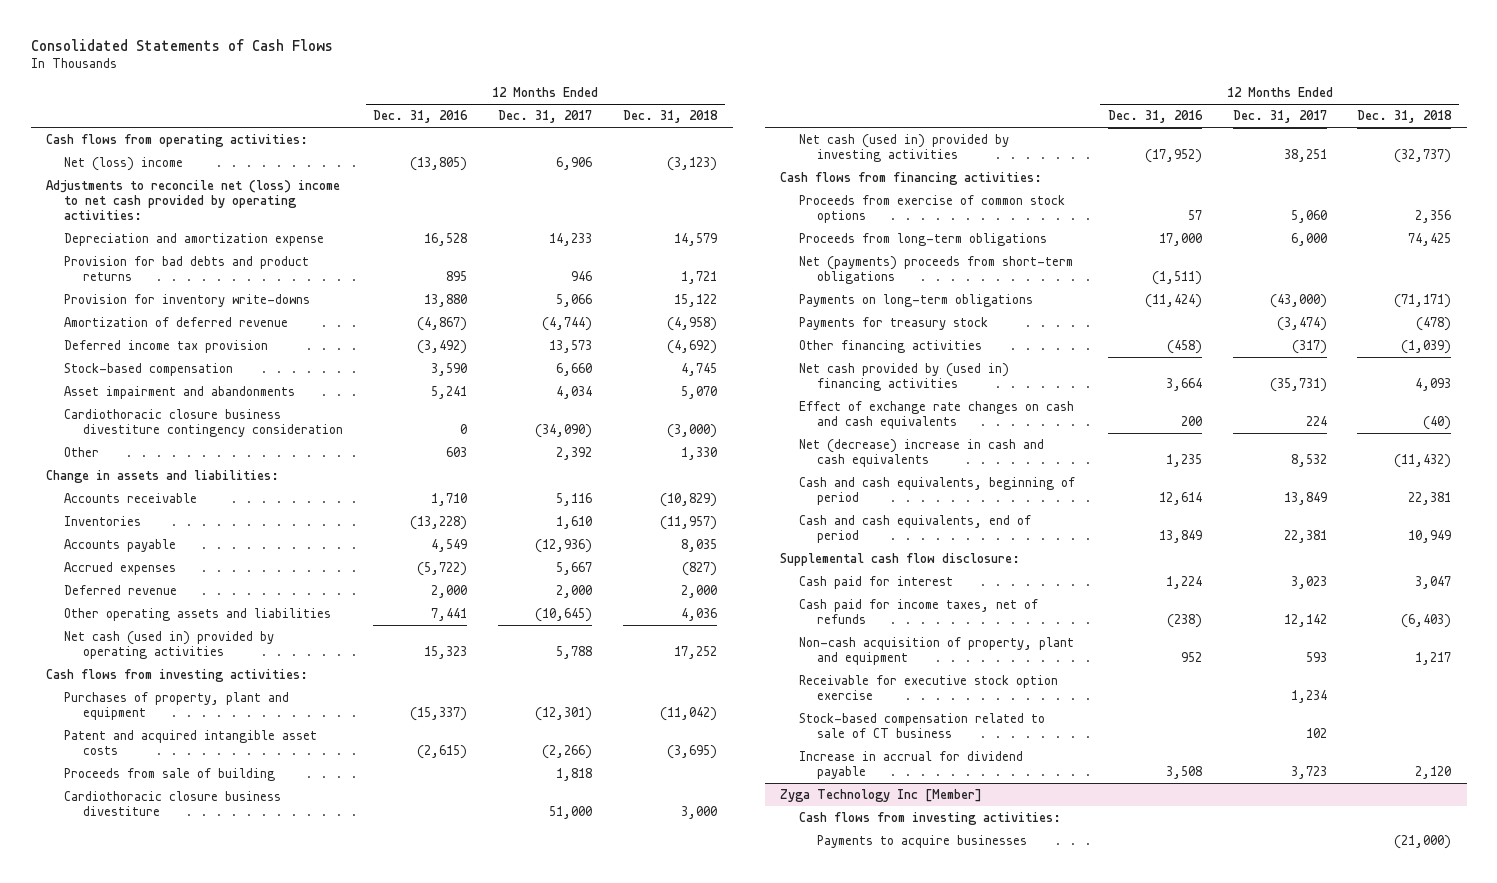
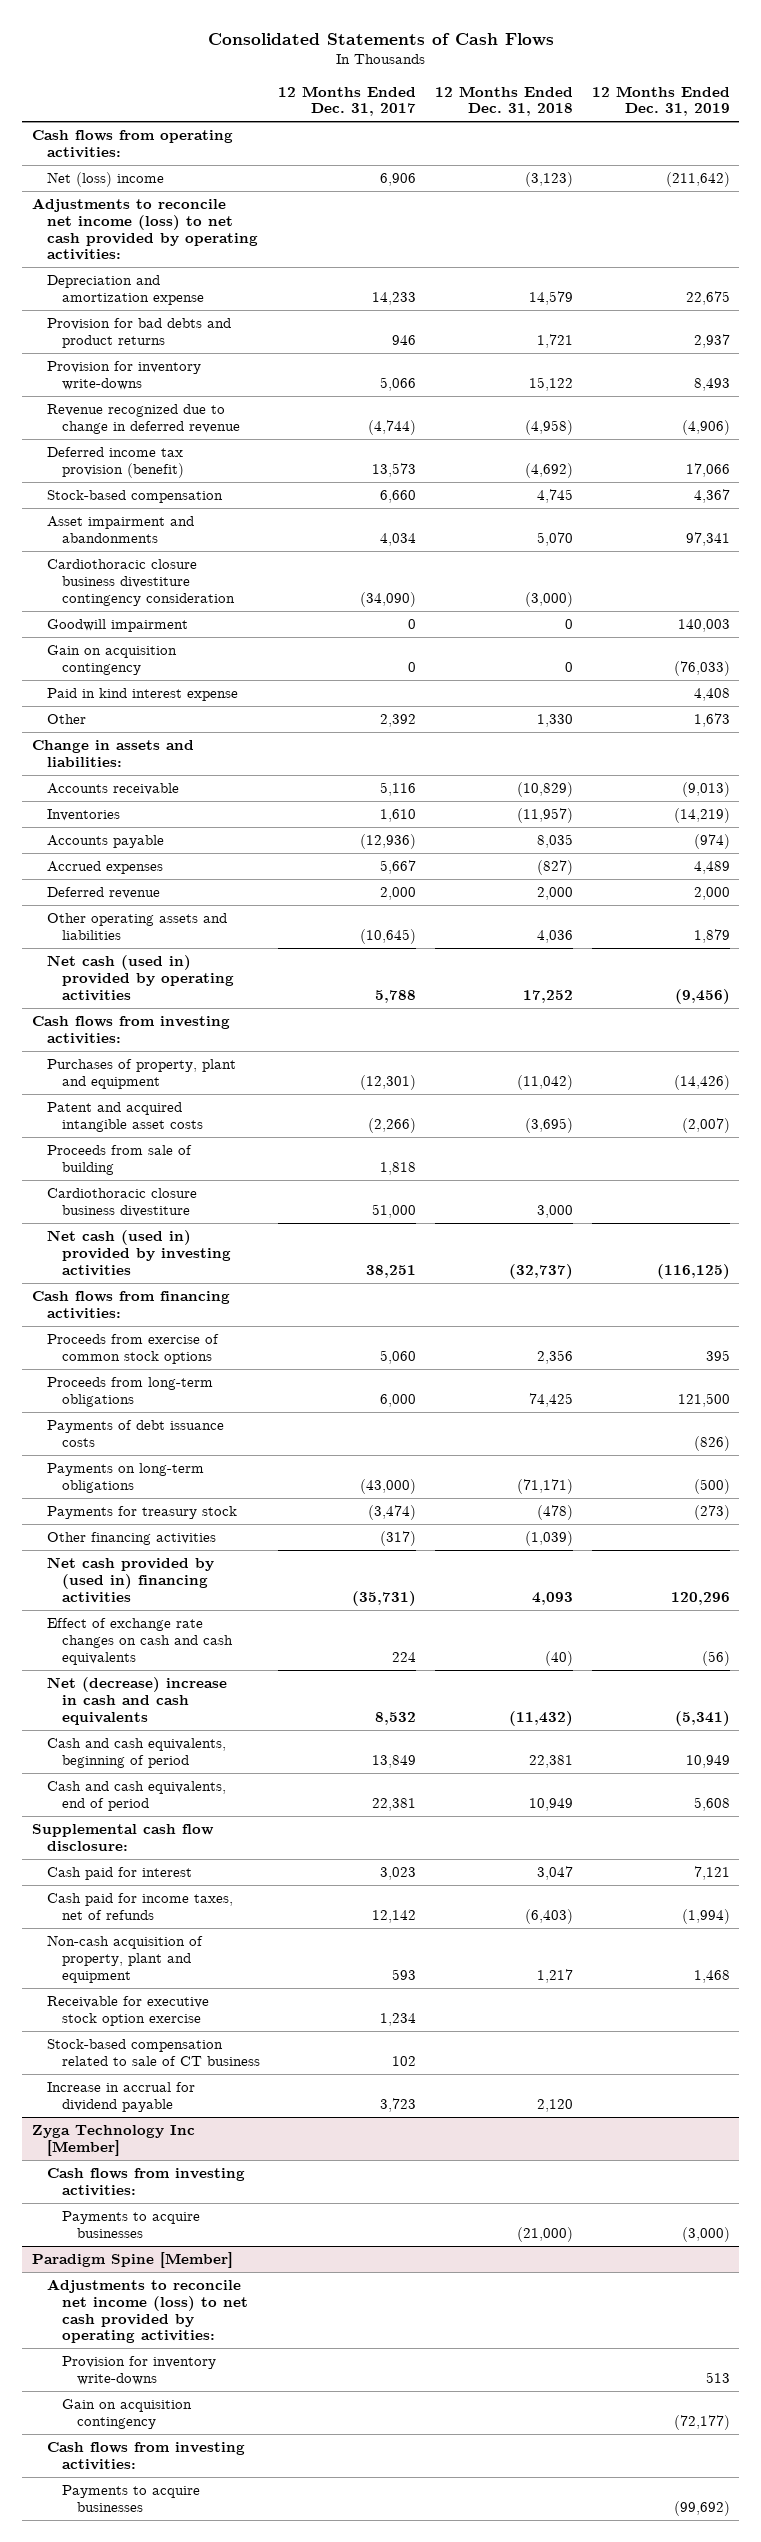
- | 12 Months Ended Dec. 31, 2016 | 12 Months Ended Dec. 31, 2017 | 12 Months Ended Dec. 31, 2018
+ | 12 Months Ended Dec. 31, 2017 | 12 Months Ended Dec. 31, 2018 | 12 Months Ended Dec. 31, 2019
- Adjustments to reconcile net (loss) income to net cash provided by operating activities:
+ Adjustments to reconcile net income (loss) to net cash provided by operating activities:
- Amortization of deferred revenue | (4,867) | (4,744) | (4,958)
- Deferred income tax provision | (3,492) | 13,573 | (4,692)
+ Revenue recognized due to change in deferred revenue | (4,744) | (4,958) | (4,906)
+ Deferred income tax provision (benefit) | 13,573 | (4,692) | 17,066
+ Goodwill impairment | 0 | 0 | 140,003
+ Gain on acquisition contingency | 0 | 0 | (76,033)
+ Paid in kind interest expense | | | 4,408
- Net (payments) proceeds from short-term obligations | (1,511) | |
+ Payments of debt issuance costs | | | (826)
+ Paradigm Spine [Member]
+ Adjustments to reconcile net income (loss) to net cash provided by operating activities:
+ Provision for inventory write-downs | | | 513
+ Gain on acquisition contingency | | | (72,177)
+ Cash flows from investing activities:
+ Payments to acquire businesses | | | (99,692)

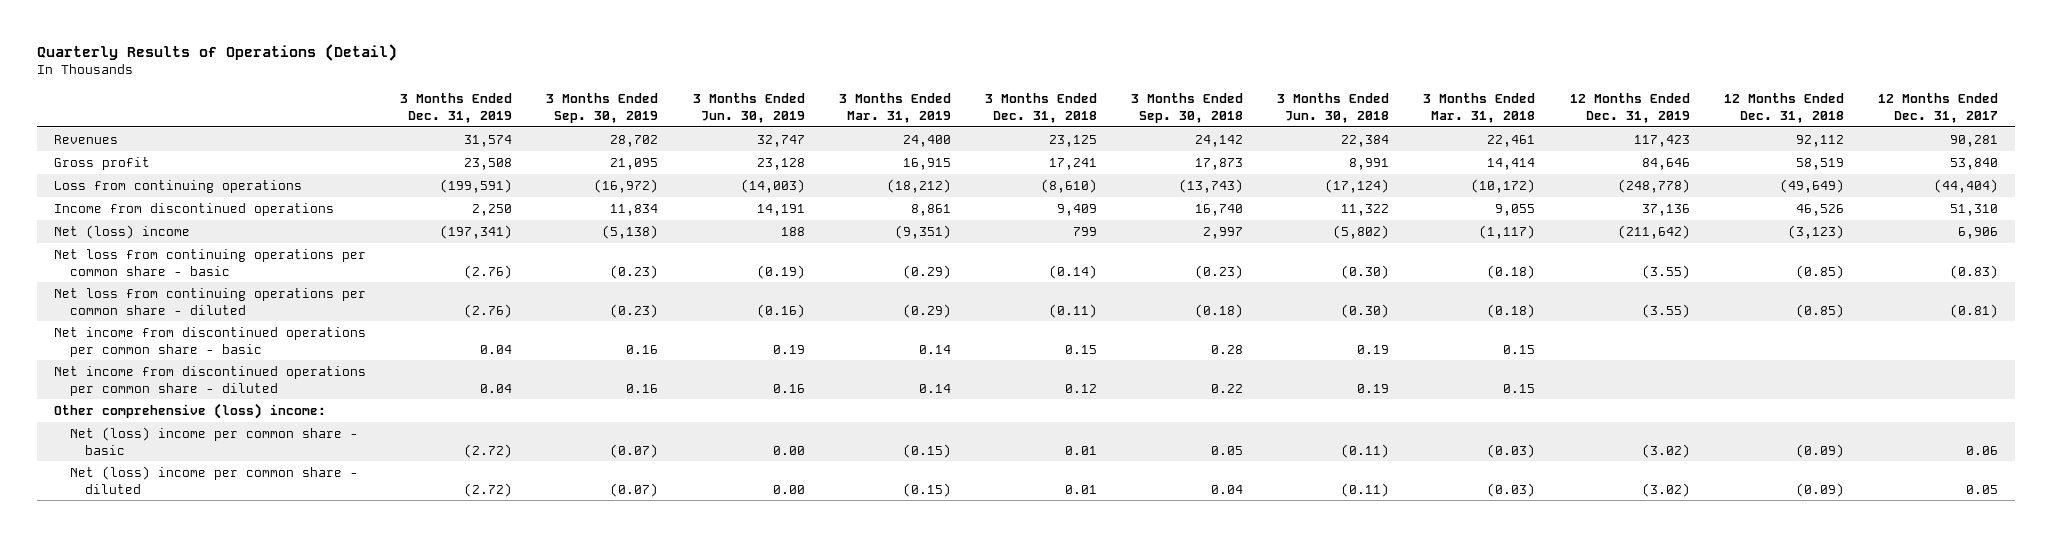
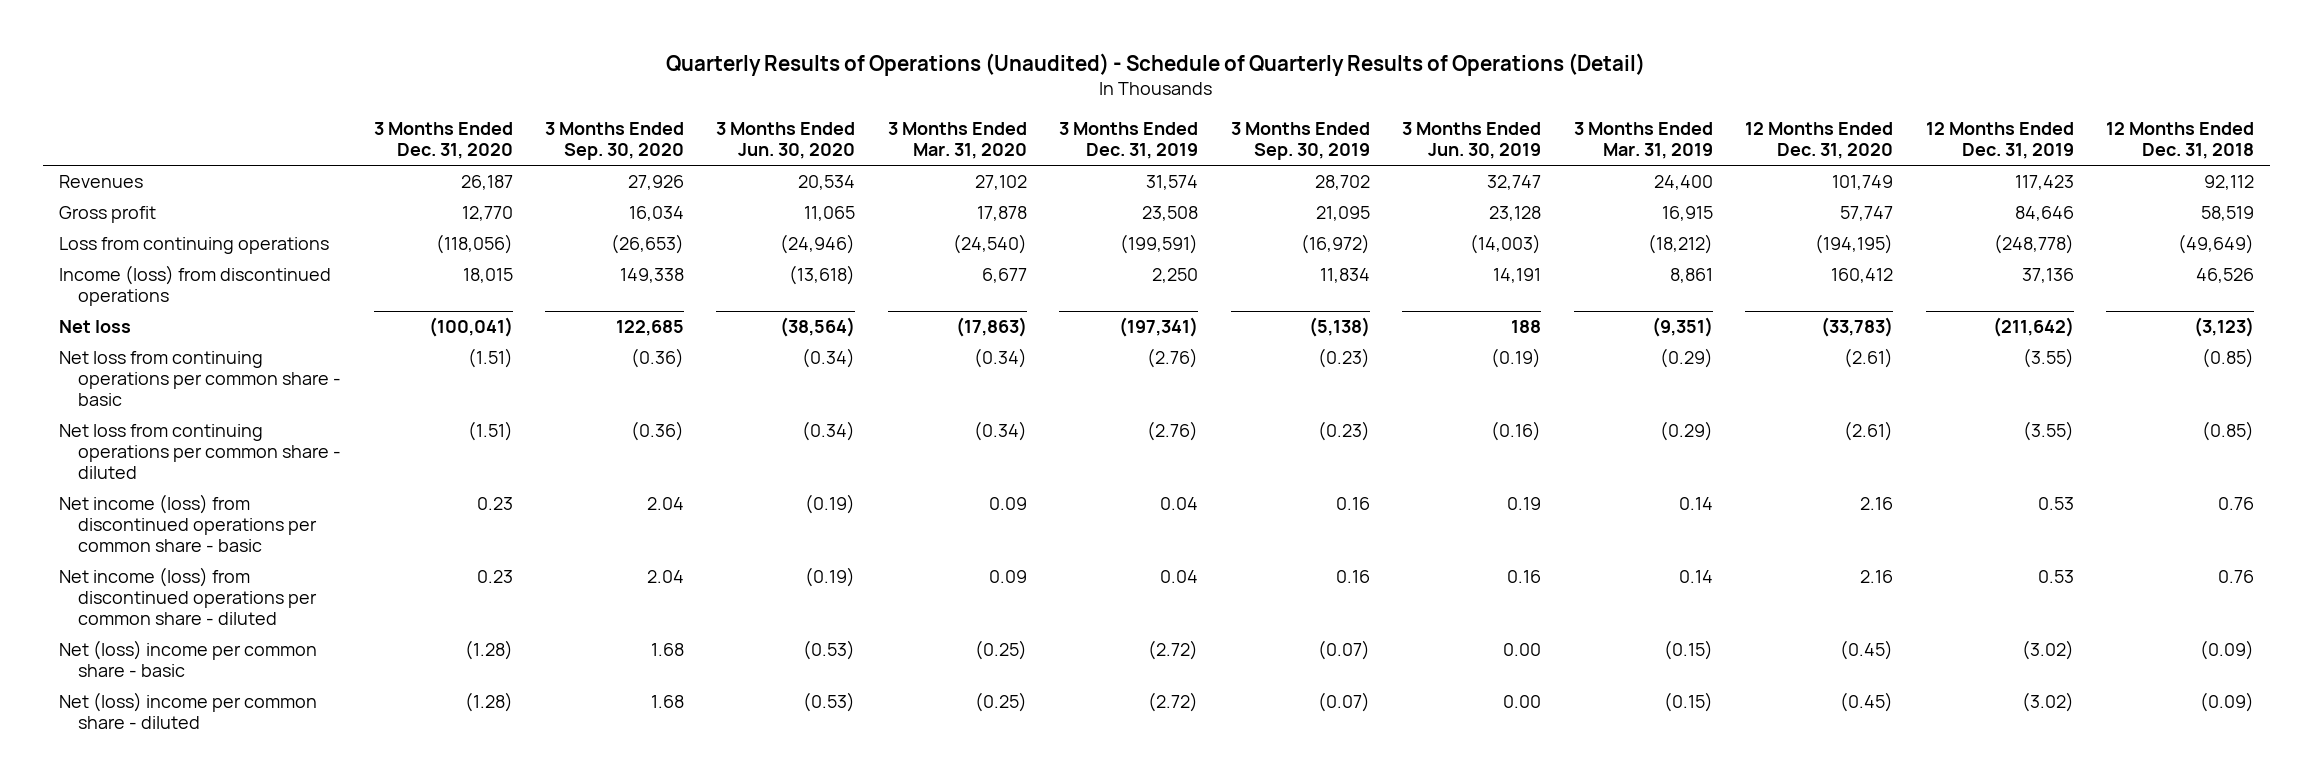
- Quarterly Results of Operations (Detail)
+ Quarterly Results of Operations (Unaudited) - Schedule of Quarterly Results of Operations (Detail)
- | 3 Months Ended Dec. 31, 2019 | 3 Months Ended Sep. 30, 2019 | 3 Months Ended Jun. 30, 2019 | 3 Months Ended Mar. 31, 2019 | 3 Months Ended Dec. 31, 2018 | 3 Months Ended Sep. 30, 2018 | 3 Months Ended Jun. 30, 2018 | 3 Months Ended Mar. 31, 2018 | 12 Months Ended Dec. 31, 2019 | 12 Months Ended Dec. 31, 2018 | 12 Months Ended Dec. 31, 2017
+ | 3 Months Ended Dec. 31, 2020 | 3 Months Ended Sep. 30, 2020 | 3 Months Ended Jun. 30, 2020 | 3 Months Ended Mar. 31, 2020 | 3 Months Ended Dec. 31, 2019 | 3 Months Ended Sep. 30, 2019 | 3 Months Ended Jun. 30, 2019 | 3 Months Ended Mar. 31, 2019 | 12 Months Ended Dec. 31, 2020 | 12 Months Ended Dec. 31, 2019 | 12 Months Ended Dec. 31, 2018
- Income from discontinued operations | 2,250 | 11,834 | 14,191 | 8,861 | 9,409 | 16,740 | 11,322 | 9,055 | 37,136 | 46,526 | 51,310
- Net (loss) income | (197,341) | (5,138) | 188 | (9,351) | 799 | 2,997 | (5,802) | (1,117) | (211,642) | (3,123) | 6,906
+ Income (loss) from discontinued operations | 18,015 | 149,338 | (13,618) | 6,677 | 2,250 | 11,834 | 14,191 | 8,861 | 160,412 | 37,136 | 46,526
+ Net loss | (100,041) | 122,685 | (38,564) | (17,863) | (197,341) | (5,138) | 188 | (9,351) | (33,783) | (211,642) | (3,123)
- Net income from discontinued operations per common share - basic | 0.04 | 0.16 | 0.19 | 0.14 | 0.15 | 0.28 | 0.19 | 0.15 | | |
- Net income from discontinued operations per common share - diluted | 0.04 | 0.16 | 0.16 | 0.14 | 0.12 | 0.22 | 0.19 | 0.15 | | |
- Other comprehensive (loss) income:
+ Net income (loss) from discontinued operations per common share - basic | 0.23 | 2.04 | (0.19) | 0.09 | 0.04 | 0.16 | 0.19 | 0.14 | 2.16 | 0.53 | 0.76
+ Net income (loss) from discontinued operations per common share - diluted | 0.23 | 2.04 | (0.19) | 0.09 | 0.04 | 0.16 | 0.16 | 0.14 | 2.16 | 0.53 | 0.76

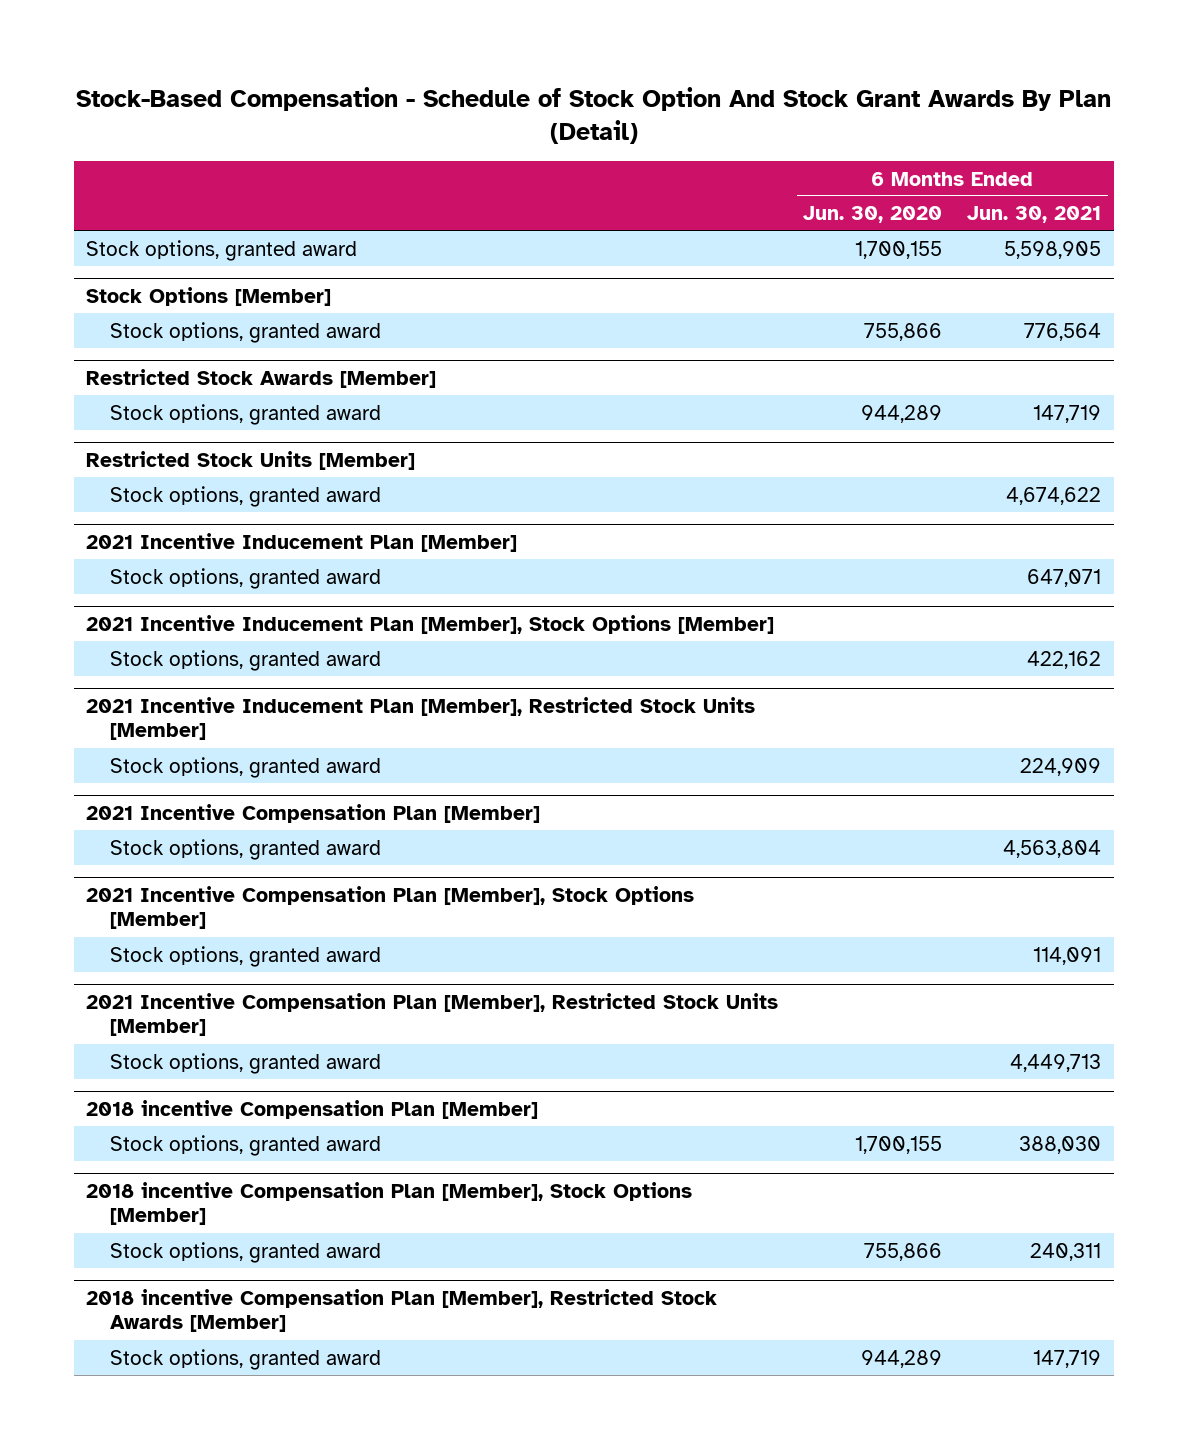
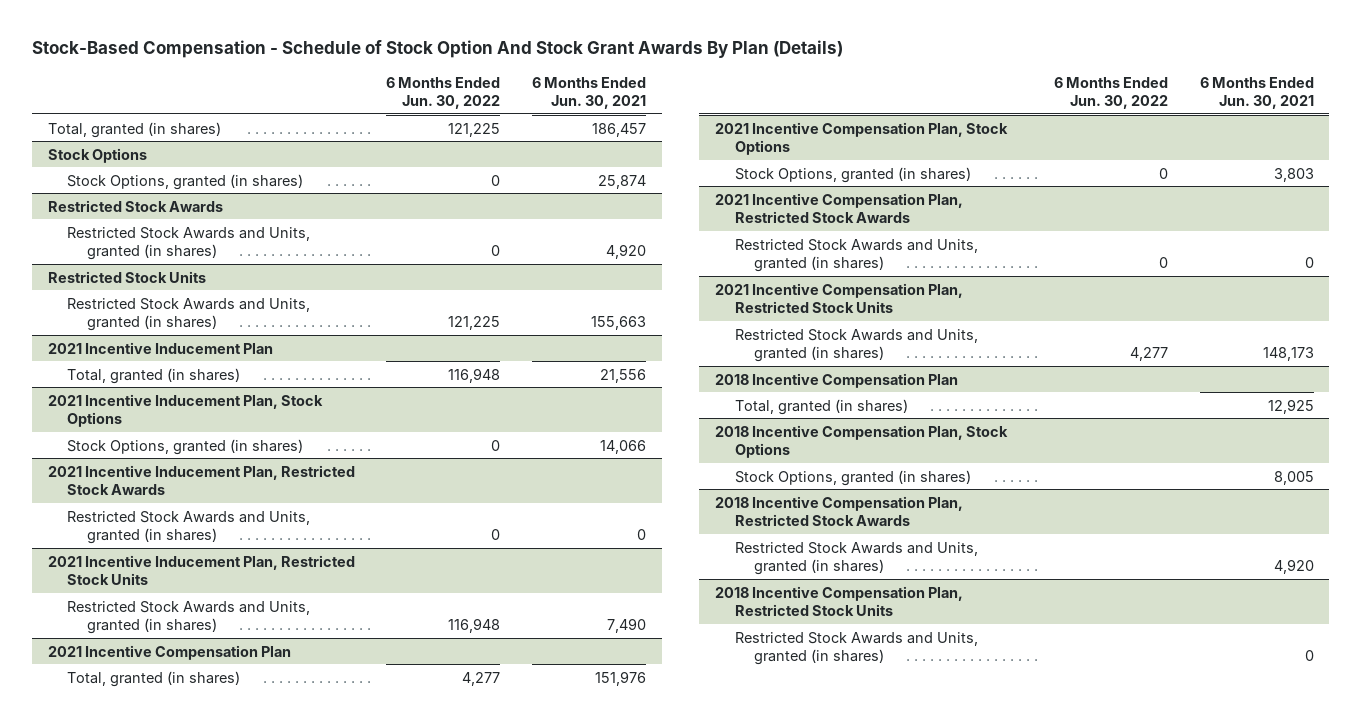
- Stock-Based Compensation - Schedule of Stock Option And Stock Grant Awards By Plan (Detail)
+ Stock-Based Compensation - Schedule of Stock Option And Stock Grant Awards By Plan (Details)
- | 6 Months Ended Jun. 30, 2020 | 6 Months Ended Jun. 30, 2021
+ | 6 Months Ended Jun. 30, 2022 | 6 Months Ended Jun. 30, 2021
- Stock options, granted award | 1,700,155 | 5,598,905
- Stock Options [Member]
- Stock options, granted award | 755,866 | 776,564
- Restricted Stock Awards [Member]
- Stock options, granted award | 944,289 | 147,719
- Restricted Stock Units [Member]
- Stock options, granted award | | 4,674,622
- 2021 Incentive Inducement Plan [Member]
- Stock options, granted award | | 647,071
- 2021 Incentive Inducement Plan [Member], Stock Options [Member]
- Stock options, granted award | | 422,162
- 2021 Incentive Inducement Plan [Member], Restricted Stock Units [Member]
- Stock options, granted award | | 224,909
- 2021 Incentive Compensation Plan [Member]
- Stock options, granted award | | 4,563,804
- 2021 Incentive Compensation Plan [Member], Stock Options [Member]
- Stock options, granted award | | 114,091
- 2021 Incentive Compensation Plan [Member], Restricted Stock Units [Member]
- Stock options, granted award | | 4,449,713
- 2018 incentive Compensation Plan [Member]
- Stock options, granted award | 1,700,155 | 388,030
- 2018 incentive Compensation Plan [Member], Stock Options [Member]
- Stock options, granted award | 755,866 | 240,311
- 2018 incentive Compensation Plan [Member], Restricted Stock Awards [Member]
- Stock options, granted award | 944,289 | 147,719
+ Total, granted (in shares) | 121,225 | 186,457
+ Stock Options
+ Stock Options, granted (in shares) | 0 | 25,874
+ Restricted Stock Awards
+ Restricted Stock Awards and Units, granted (in shares) | 0 | 4,920
+ Restricted Stock Units
+ Restricted Stock Awards and Units, granted (in shares) | 121,225 | 155,663
+ 2021 Incentive Inducement Plan
+ Total, granted (in shares) | 116,948 | 21,556
+ 2021 Incentive Inducement Plan, Stock Options
+ Stock Options, granted (in shares) | 0 | 14,066
+ 2021 Incentive Inducement Plan, Restricted Stock Awards
+ Restricted Stock Awards and Units, granted (in shares) | 0 | 0
+ 2021 Incentive Inducement Plan, Restricted Stock Units
+ Restricted Stock Awards and Units, granted (in shares) | 116,948 | 7,490
+ 2021 Incentive Compensation Plan
+ Total, granted (in shares) | 4,277 | 151,976
+ 2021 Incentive Compensation Plan, Stock Options
+ Stock Options, granted (in shares) | 0 | 3,803
+ 2021 Incentive Compensation Plan, Restricted Stock Awards
+ Restricted Stock Awards and Units, granted (in shares) | 0 | 0
+ 2021 Incentive Compensation Plan, Restricted Stock Units
+ Restricted Stock Awards and Units, granted (in shares) | 4,277 | 148,173
+ 2018 Incentive Compensation Plan
+ Total, granted (in shares) | | 12,925
+ 2018 Incentive Compensation Plan, Stock Options
+ Stock Options, granted (in shares) | | 8,005
+ 2018 Incentive Compensation Plan, Restricted Stock Awards
+ Restricted Stock Awards and Units, granted (in shares) | | 4,920
+ 2018 Incentive Compensation Plan, Restricted Stock Units
+ Restricted Stock Awards and Units, granted (in shares) | | 0

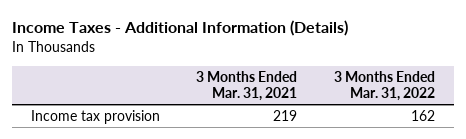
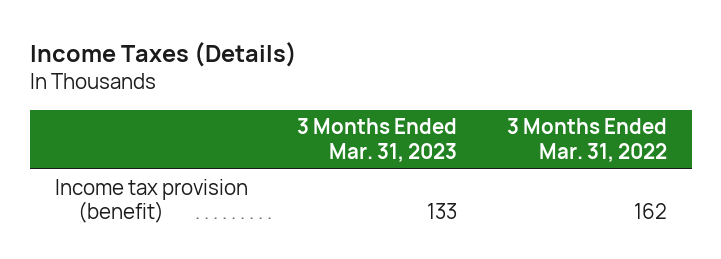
- Income Taxes - Additional Information (Details)
+ Income Taxes (Details)
- | 3 Months Ended Mar. 31, 2021 | 3 Months Ended Mar. 31, 2022
+ | 3 Months Ended Mar. 31, 2023 | 3 Months Ended Mar. 31, 2022
- Income tax provision | 219 | 162
+ Income tax provision (benefit) | 133 | 162

